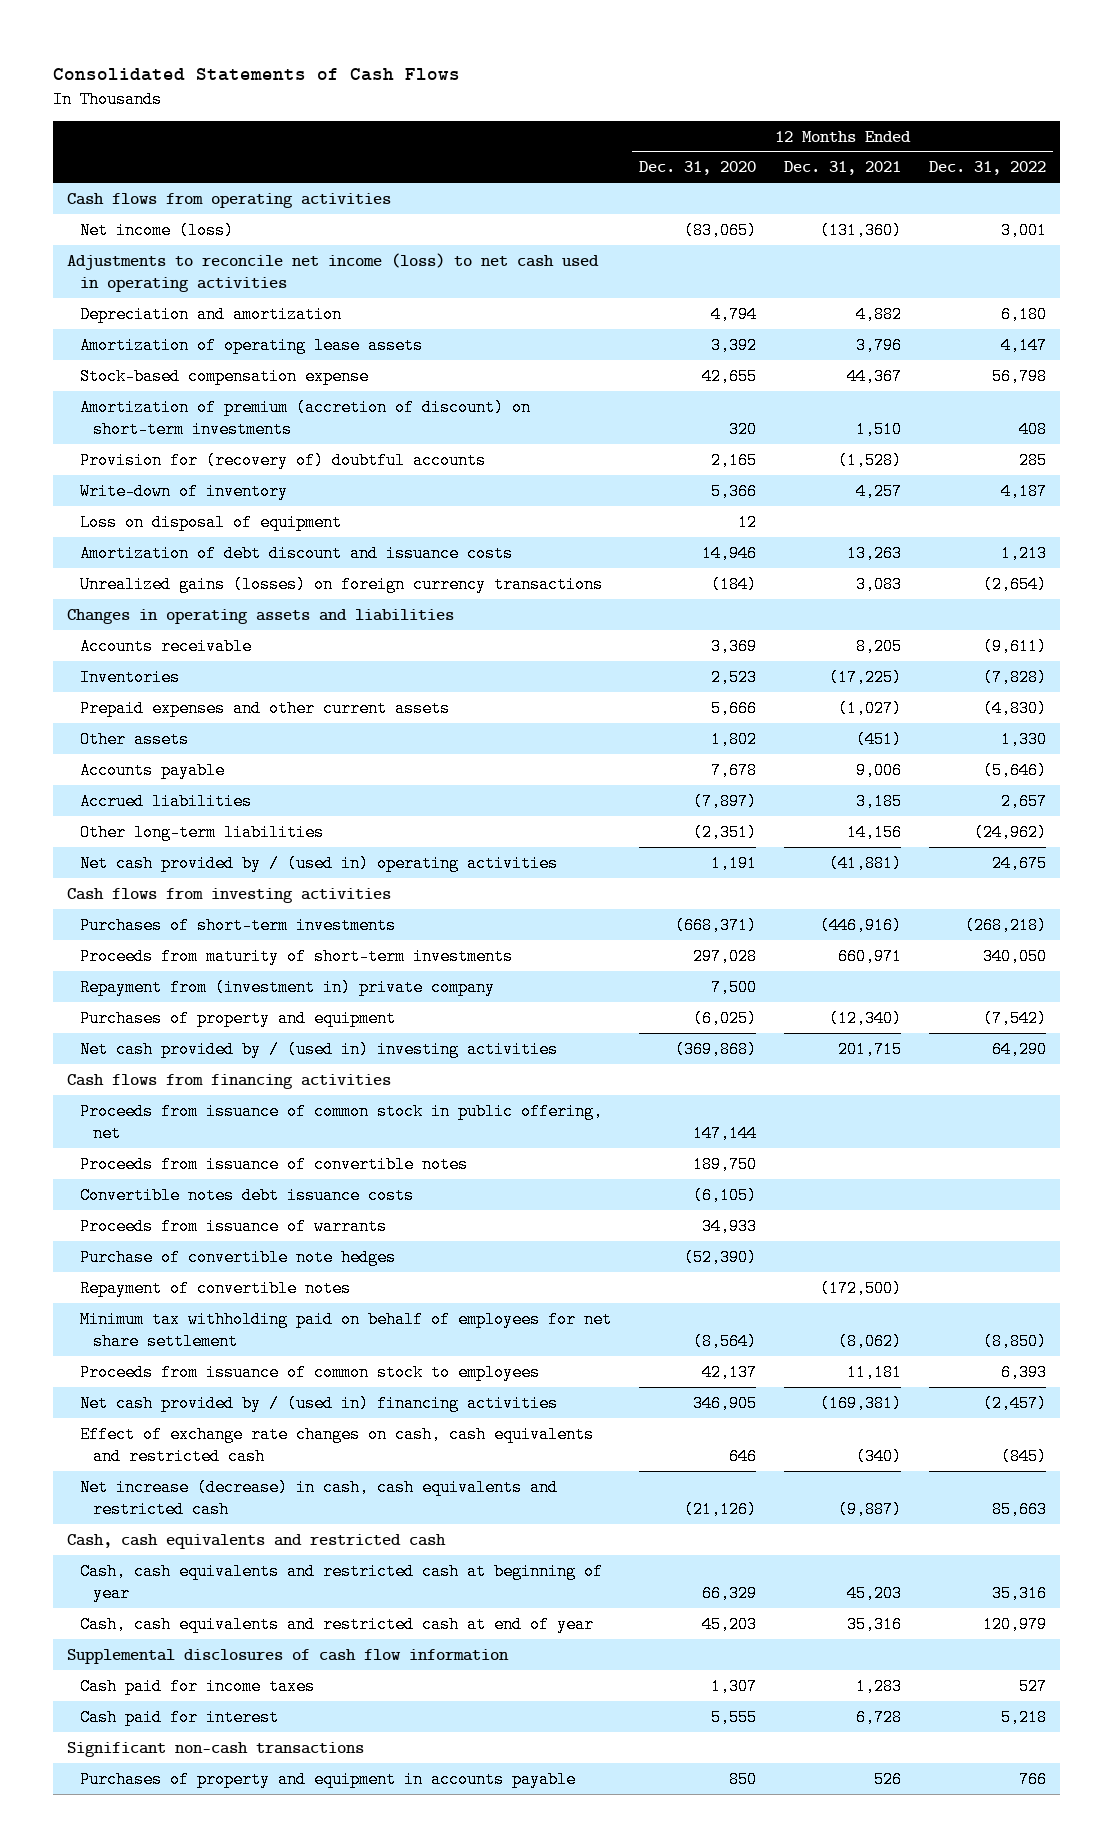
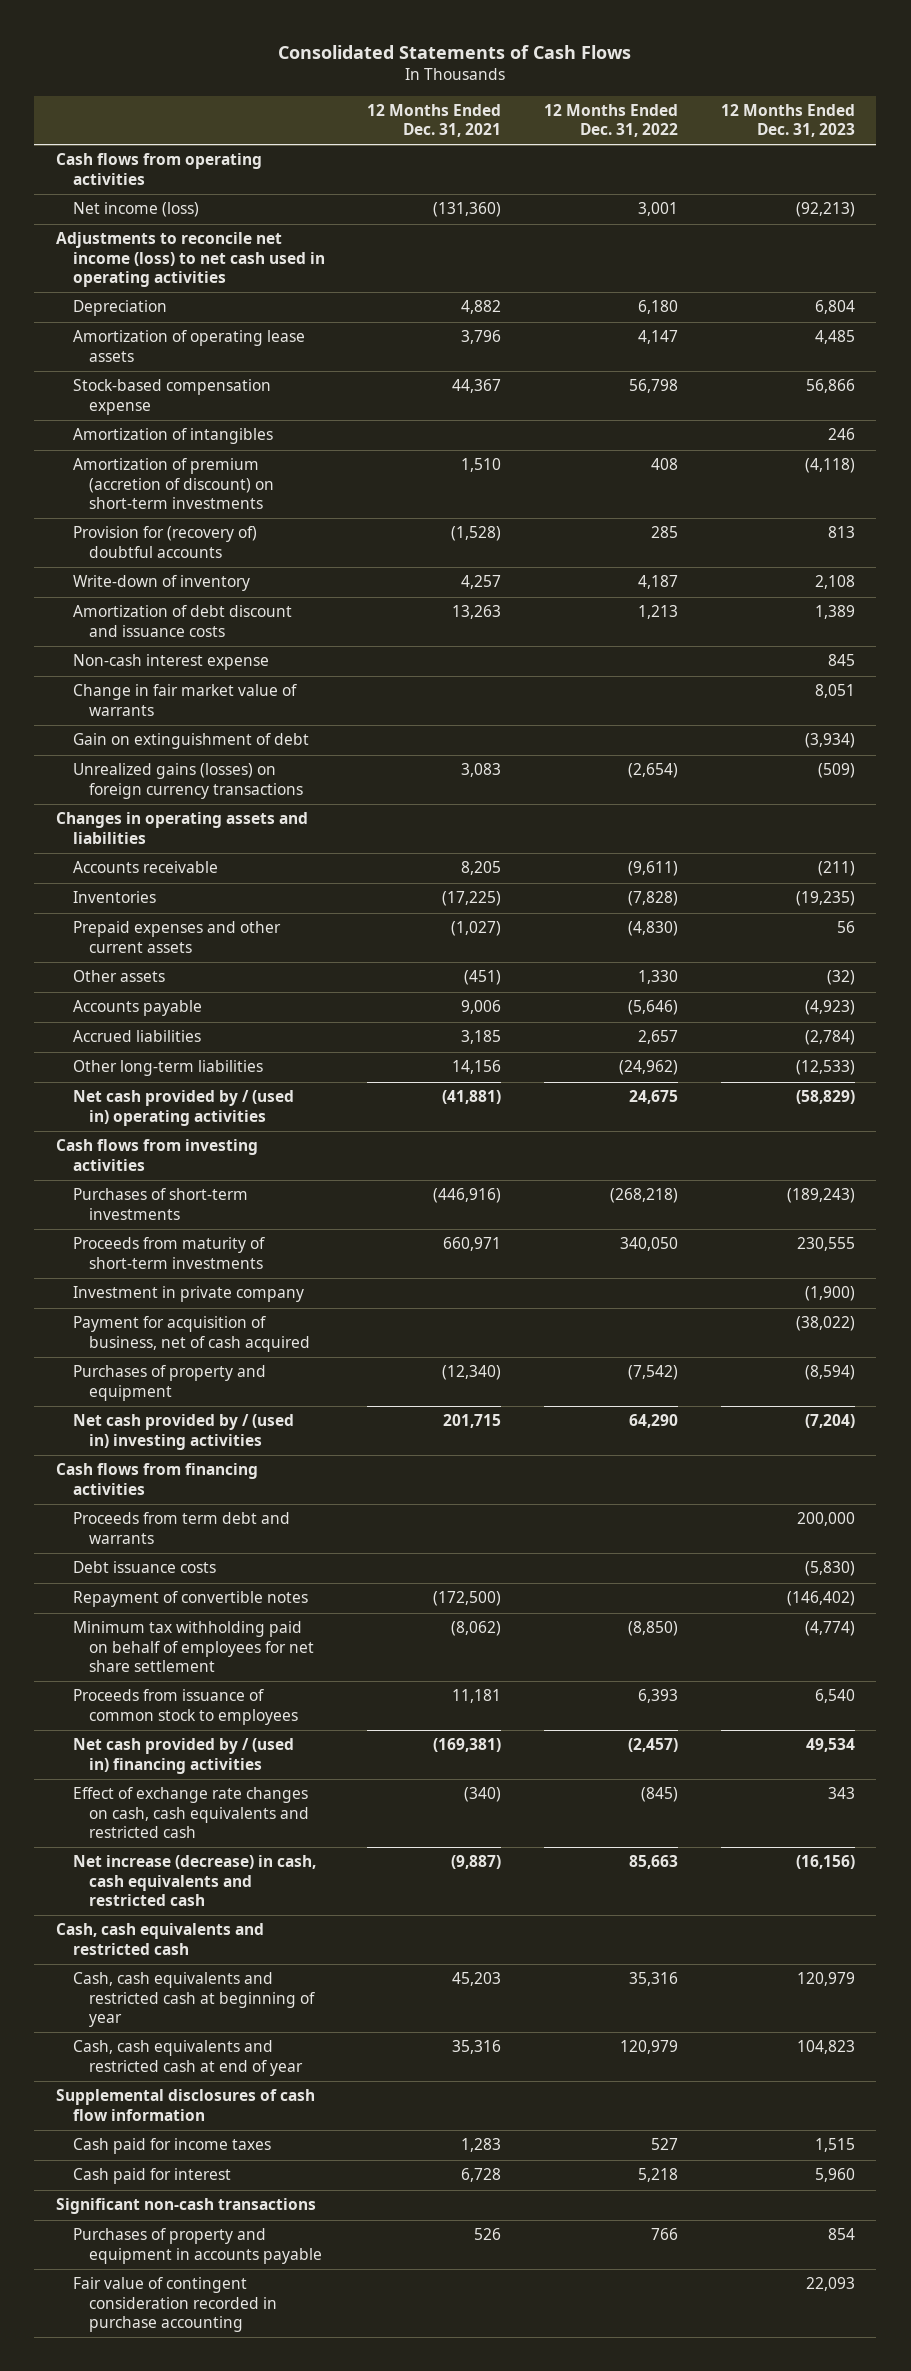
- | 12 Months Ended Dec. 31, 2020 | 12 Months Ended Dec. 31, 2021 | 12 Months Ended Dec. 31, 2022
+ | 12 Months Ended Dec. 31, 2021 | 12 Months Ended Dec. 31, 2022 | 12 Months Ended Dec. 31, 2023
- Depreciation and amortization | 4,794 | 4,882 | 6,180
+ Depreciation | 4,882 | 6,180 | 6,804
+ Amortization of intangibles | | | 246
- Loss on disposal of equipment | 12 | |
+ Non-cash interest expense | | | 845
+ Change in fair market value of warrants | | | 8,051
+ Gain on extinguishment of debt | | | (3,934)
- Repayment from (investment in) private company | 7,500 | |
+ Investment in private company | | | (1,900)
+ Payment for acquisition of business, net of cash acquired | | | (38,022)
- Proceeds from issuance of common stock in public offering, net | 147,144 | |
- Proceeds from issuance of convertible notes | 189,750 | |
- Convertible notes debt issuance costs | (6,105) | |
- Proceeds from issuance of warrants | 34,933 | |
- Purchase of convertible note hedges | (52,390) | |
+ Proceeds from term debt and warrants | | | 200,000
+ Debt issuance costs | | | (5,830)
+ Fair value of contingent consideration recorded in purchase accounting | | | 22,093

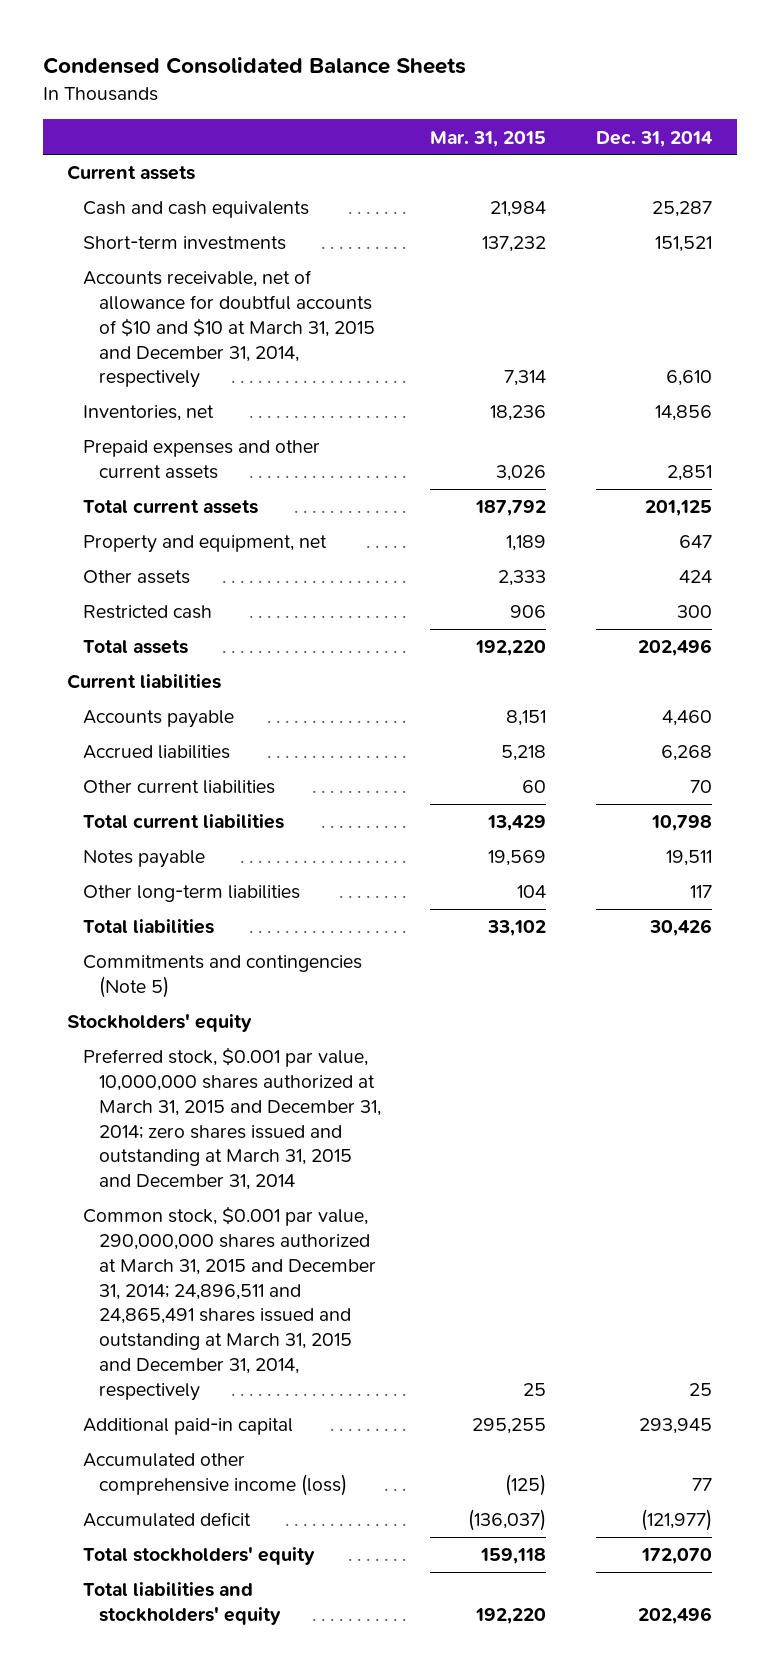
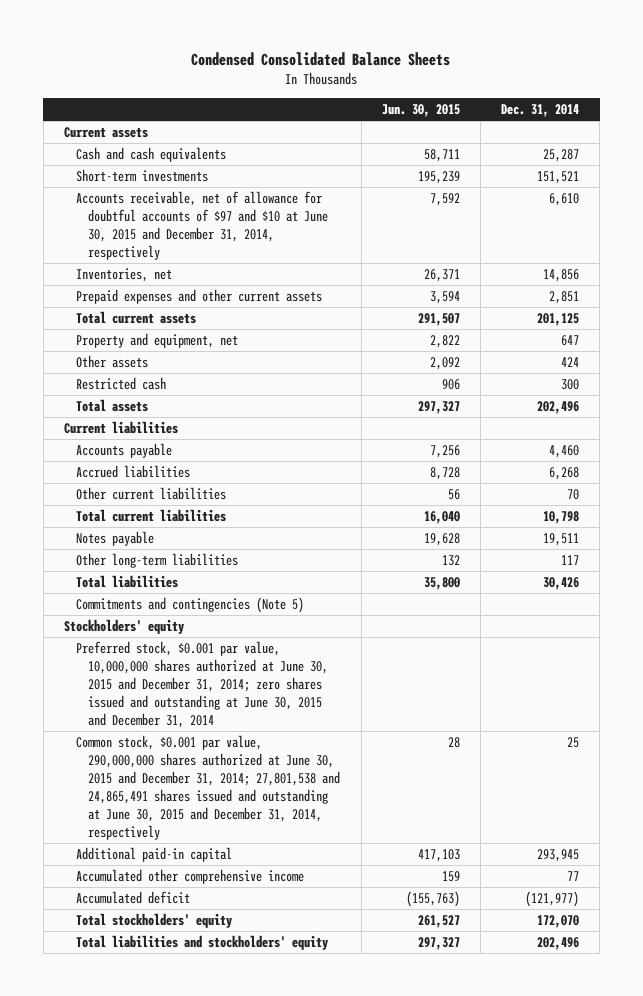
- | Mar. 31, 2015 | Dec. 31, 2014
+ | Jun. 30, 2015 | Dec. 31, 2014
- Accounts receivable, net of allowance for doubtful accounts of $10 and $10 at March 31, 2015 and December 31, 2014, respectively | 7,314 | 6,610
+ Accounts receivable, net of allowance for doubtful accounts of $97 and $10 at June 30, 2015 and December 31, 2014, respectively | 7,592 | 6,610
- Preferred stock, $0.001 par value, 10,000,000 shares authorized at March 31, 2015 and December 31, 2014; zero shares issued and outstanding at March 31, 2015 and December 31, 2014
- Common stock, $0.001 par value, 290,000,000 shares authorized at March 31, 2015 and December 31, 2014; 24,896,511 and 24,865,491 shares issued and outstanding at March 31, 2015 and December 31, 2014, respectively | 25 | 25
+ Preferred stock, $0.001 par value, 10,000,000 shares authorized at June 30, 2015 and December 31, 2014; zero shares issued and outstanding at June 30, 2015 and December 31, 2014
+ Common stock, $0.001 par value, 290,000,000 shares authorized at June 30, 2015 and December 31, 2014; 27,801,538 and 24,865,491 shares issued and outstanding at June 30, 2015 and December 31, 2014, respectively | 28 | 25
- Accumulated other comprehensive income (loss) | (125) | 77
+ Accumulated other comprehensive income | 159 | 77

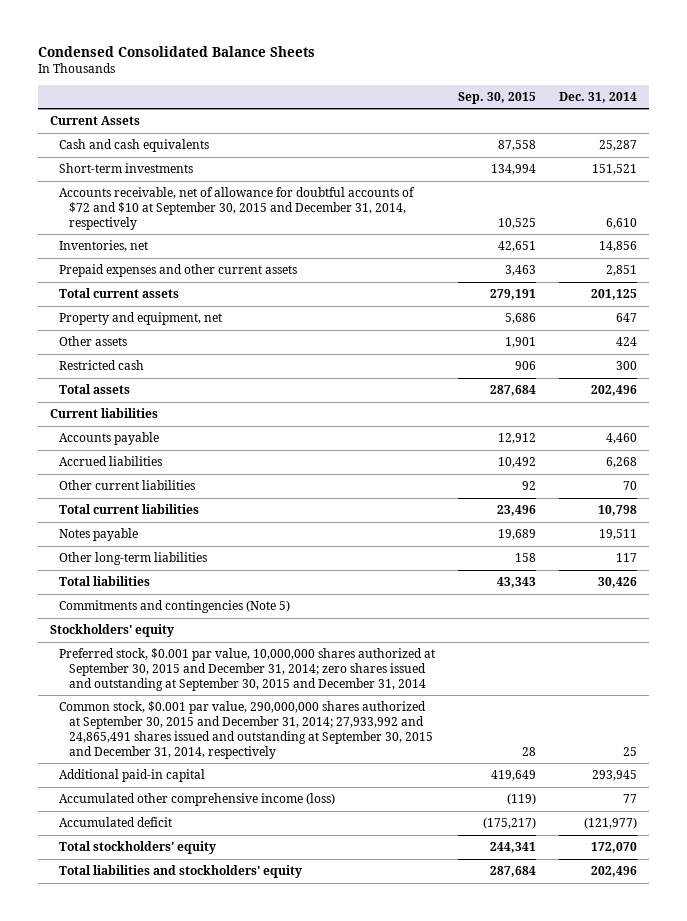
- | Jun. 30, 2015 | Dec. 31, 2014
+ | Sep. 30, 2015 | Dec. 31, 2014
- Current assets
+ Current Assets
- Accounts receivable, net of allowance for doubtful accounts of $97 and $10 at June 30, 2015 and December 31, 2014, respectively | 7,592 | 6,610
+ Accounts receivable, net of allowance for doubtful accounts of $72 and $10 at September 30, 2015 and December 31, 2014, respectively | 10,525 | 6,610
- Preferred stock, $0.001 par value, 10,000,000 shares authorized at June 30, 2015 and December 31, 2014; zero shares issued and outstanding at June 30, 2015 and December 31, 2014
- Common stock, $0.001 par value, 290,000,000 shares authorized at June 30, 2015 and December 31, 2014; 27,801,538 and 24,865,491 shares issued and outstanding at June 30, 2015 and December 31, 2014, respectively | 28 | 25
+ Preferred stock, $0.001 par value, 10,000,000 shares authorized at September 30, 2015 and December 31, 2014; zero shares issued and outstanding at September 30, 2015 and December 31, 2014
+ Common stock, $0.001 par value, 290,000,000 shares authorized at September 30, 2015 and December 31, 2014; 27,933,992 and 24,865,491 shares issued and outstanding at September 30, 2015 and December 31, 2014, respectively | 28 | 25
- Accumulated other comprehensive income | 159 | 77
+ Accumulated other comprehensive income (loss) | (119) | 77

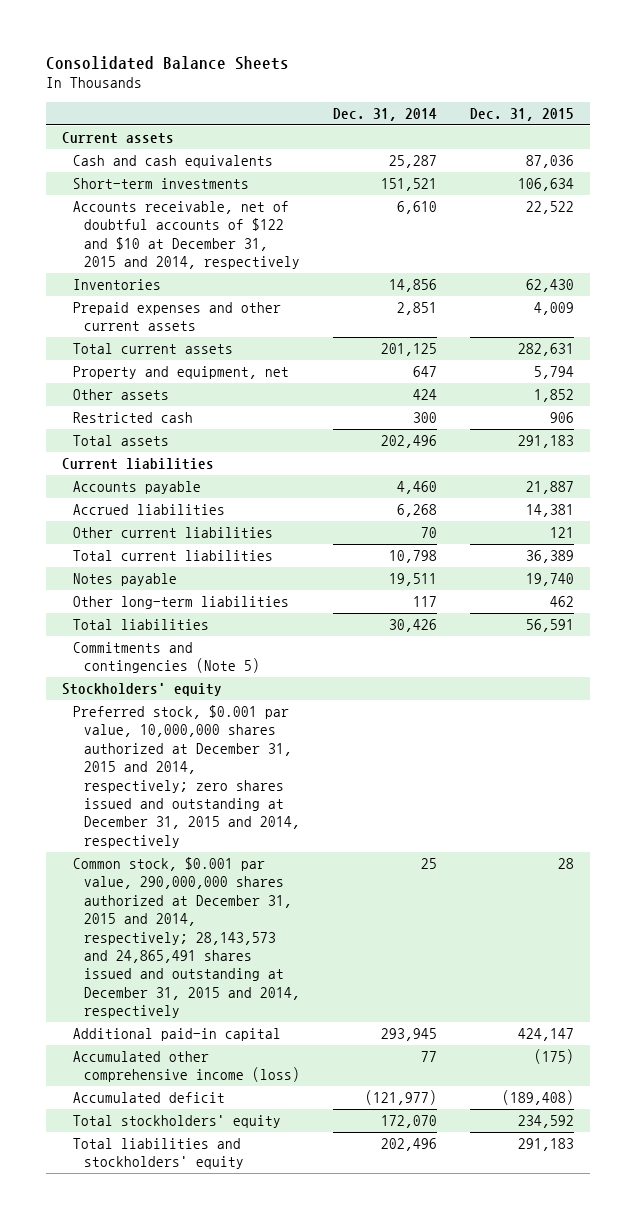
- Condensed Consolidated Balance Sheets
+ Consolidated Balance Sheets
- | Sep. 30, 2015 | Dec. 31, 2014
+ | Dec. 31, 2014 | Dec. 31, 2015
- Current Assets
+ Current assets
- Accounts receivable, net of allowance for doubtful accounts of $72 and $10 at September 30, 2015 and December 31, 2014, respectively | 10,525 | 6,610
- Inventories, net | 42,651 | 14,856
+ Accounts receivable, net of doubtful accounts of $122 and $10 at December 31, 2015 and 2014, respectively | 6,610 | 22,522
+ Inventories | 14,856 | 62,430
- Preferred stock, $0.001 par value, 10,000,000 shares authorized at September 30, 2015 and December 31, 2014; zero shares issued and outstanding at September 30, 2015 and December 31, 2014
- Common stock, $0.001 par value, 290,000,000 shares authorized at September 30, 2015 and December 31, 2014; 27,933,992 and 24,865,491 shares issued and outstanding at September 30, 2015 and December 31, 2014, respectively | 28 | 25
+ Preferred stock, $0.001 par value, 10,000,000 shares authorized at December 31, 2015 and 2014, respectively; zero shares issued and outstanding at December 31, 2015 and 2014, respectively
+ Common stock, $0.001 par value, 290,000,000 shares authorized at December 31, 2015 and 2014, respectively; 28,143,573 and 24,865,491 shares issued and outstanding at December 31, 2015 and 2014, respectively | 25 | 28

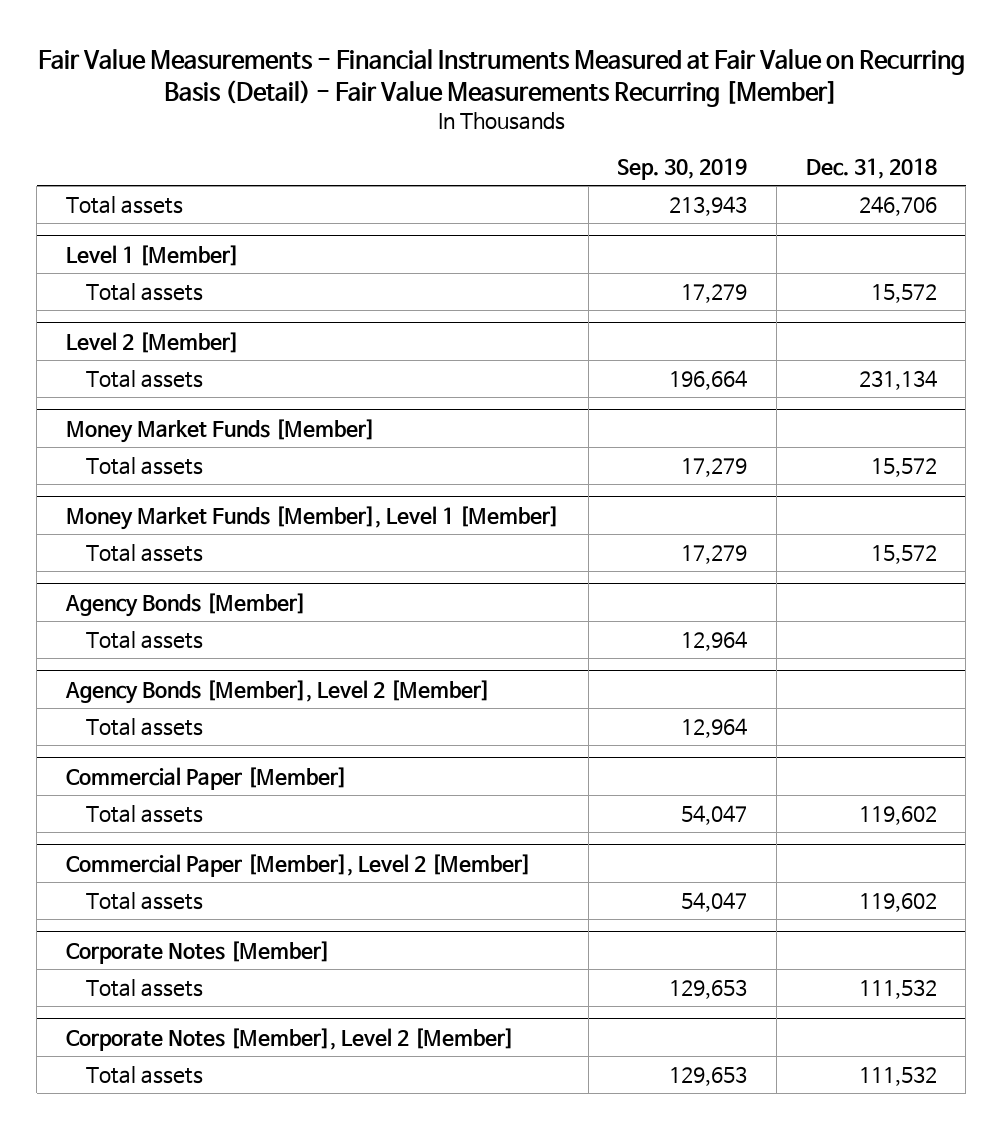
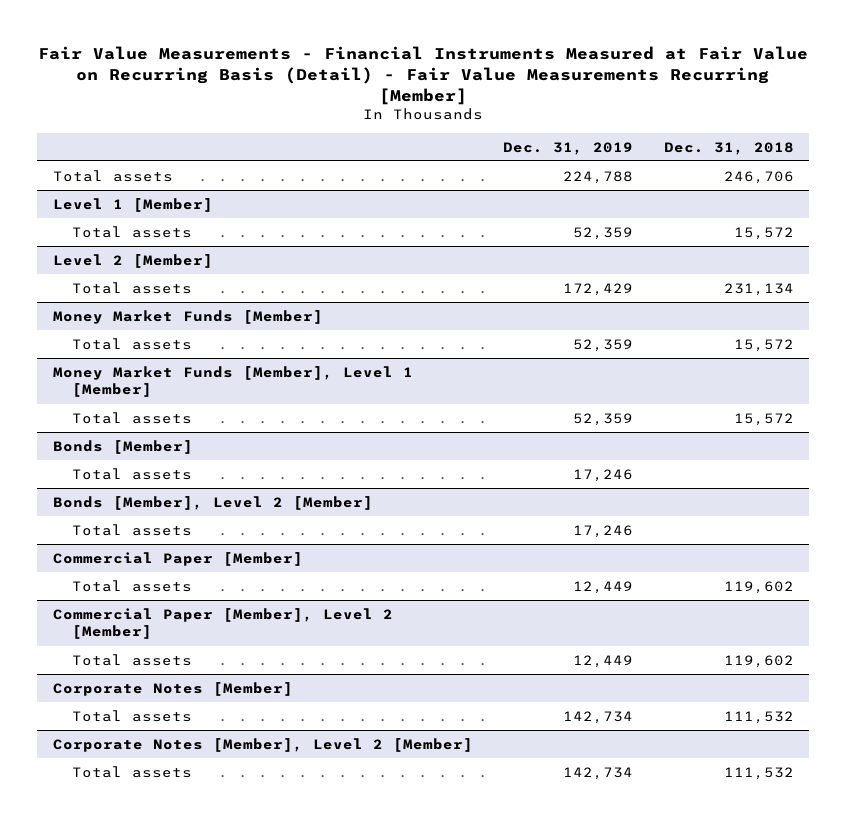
- | Sep. 30, 2019 | Dec. 31, 2018
+ | Dec. 31, 2019 | Dec. 31, 2018
- Agency Bonds [Member]
+ Bonds [Member]
- Agency Bonds [Member], Level 2 [Member]
+ Bonds [Member], Level 2 [Member]

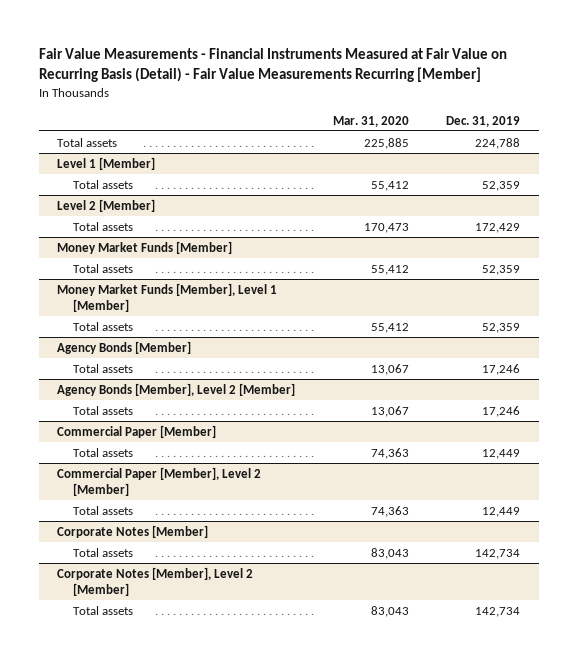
- | Dec. 31, 2019 | Dec. 31, 2018
+ | Mar. 31, 2020 | Dec. 31, 2019
- Bonds [Member]
+ Agency Bonds [Member]
- Bonds [Member], Level 2 [Member]
+ Agency Bonds [Member], Level 2 [Member]

